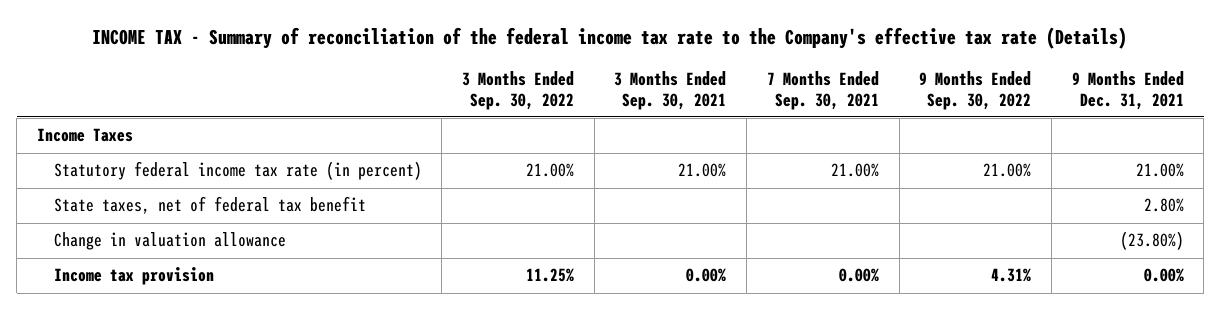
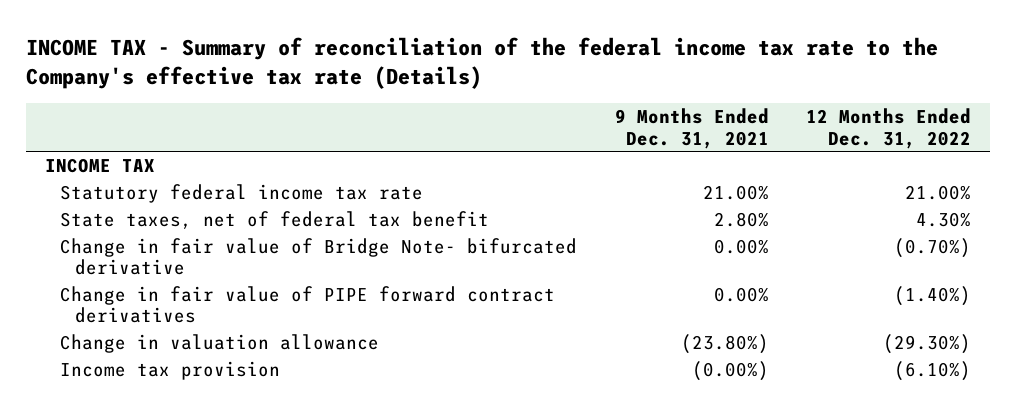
- | 3 Months Ended Sep. 30, 2022 | 3 Months Ended Sep. 30, 2021 | 7 Months Ended Sep. 30, 2021 | 9 Months Ended Sep. 30, 2022 | 9 Months Ended Dec. 31, 2021
+ | 9 Months Ended Dec. 31, 2021 | 12 Months Ended Dec. 31, 2022
- Income Taxes
- Statutory federal income tax rate (in percent) | 21.00% | 21.00% | 21.00% | 21.00% | 21.00%
+ INCOME TAX
+ Statutory federal income tax rate | 21.00% | 21.00%
+ Change in fair value of Bridge Note- bifurcated derivative | 0.00% | (0.70%)
+ Change in fair value of PIPE forward contract derivatives | 0.00% | (1.40%)
- Income tax provision | 11.25% | 0.00% | 0.00% | 4.31% | 0.00%
+ Income tax provision | (0.00%) | (6.10%)

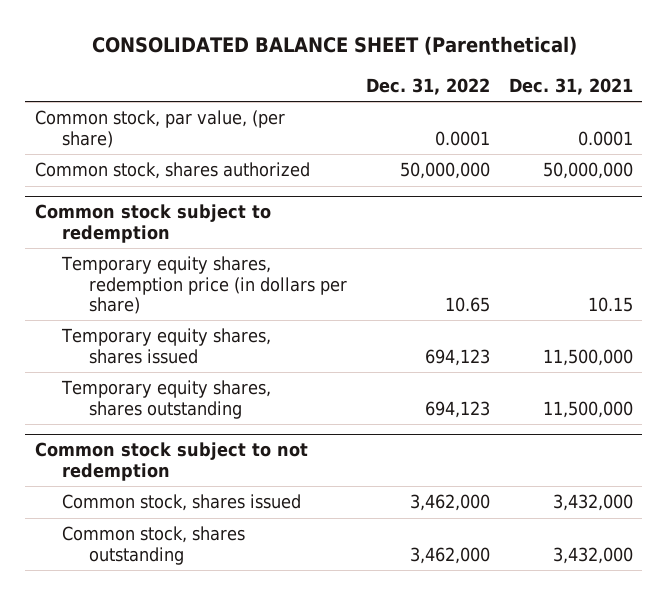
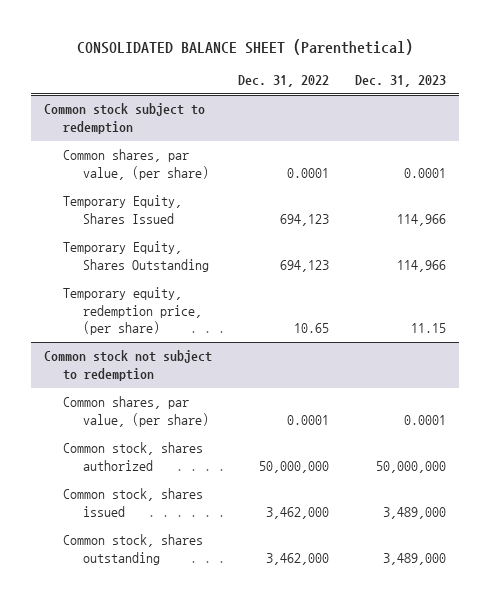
- | Dec. 31, 2022 | Dec. 31, 2021
+ | Dec. 31, 2022 | Dec. 31, 2023
- Common stock, par value, (per share) | 0.0001 | 0.0001
- Common stock, shares authorized | 50,000,000 | 50,000,000
@ Common stock subject to redemption
- Temporary equity shares, redemption price (in dollars per share) | 10.65 | 10.15
- Temporary equity shares, shares issued | 694,123 | 11,500,000
- Temporary equity shares, shares outstanding | 694,123 | 11,500,000
- Common stock subject to not redemption
@ Common stock subject to redemption
+ Common shares, par value, (per share) | 0.0001 | 0.0001
+ Temporary Equity, Shares Issued | 694,123 | 114,966
+ Temporary Equity, Shares Outstanding | 694,123 | 114,966
+ Temporary equity, redemption price, (per share) | 10.65 | 11.15
+ Common stock not subject to redemption
+ Common shares, par value, (per share) | 0.0001 | 0.0001
+ Common stock, shares authorized | 50,000,000 | 50,000,000

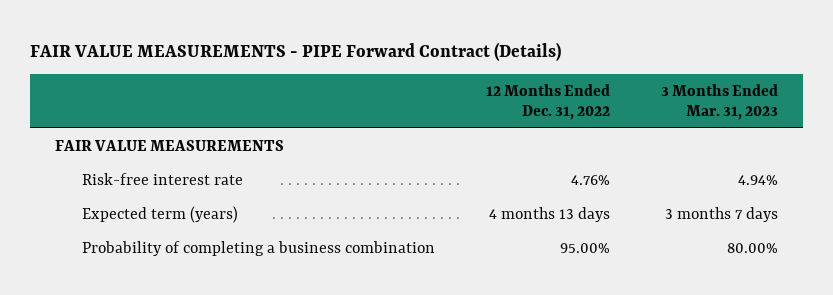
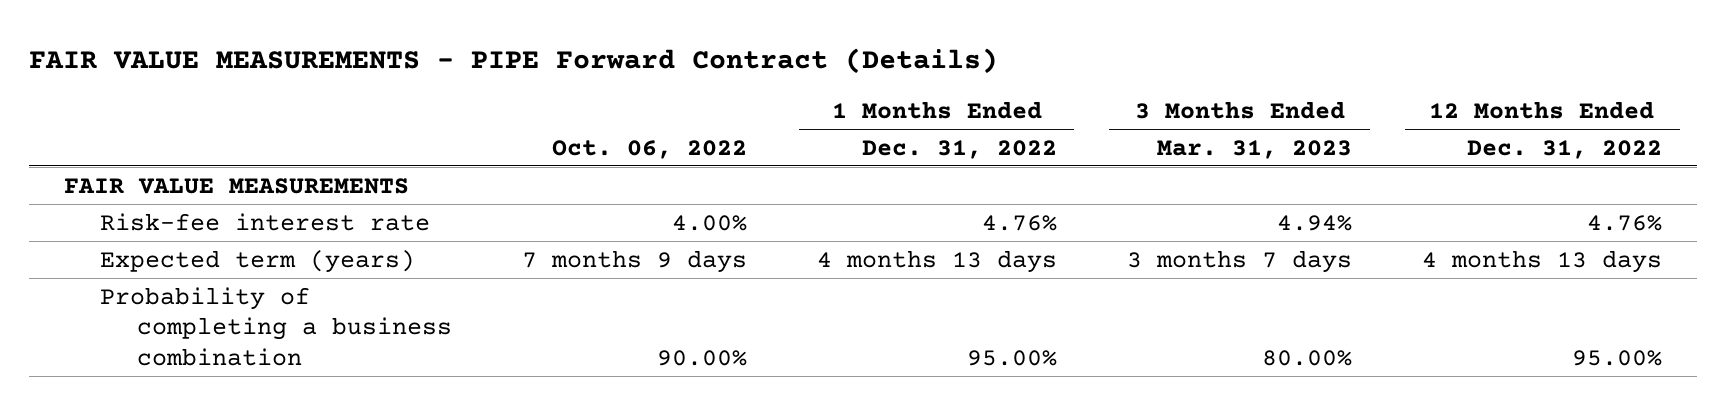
- | 12 Months Ended Dec. 31, 2022 | 3 Months Ended Mar. 31, 2023
+ | Oct. 06, 2022 | 1 Months Ended Dec. 31, 2022 | 3 Months Ended Mar. 31, 2023 | 12 Months Ended Dec. 31, 2022
- Risk-free interest rate | 4.76% | 4.94%
+ Risk-fee interest rate | 4.00% | 4.76% | 4.94% | 4.76%

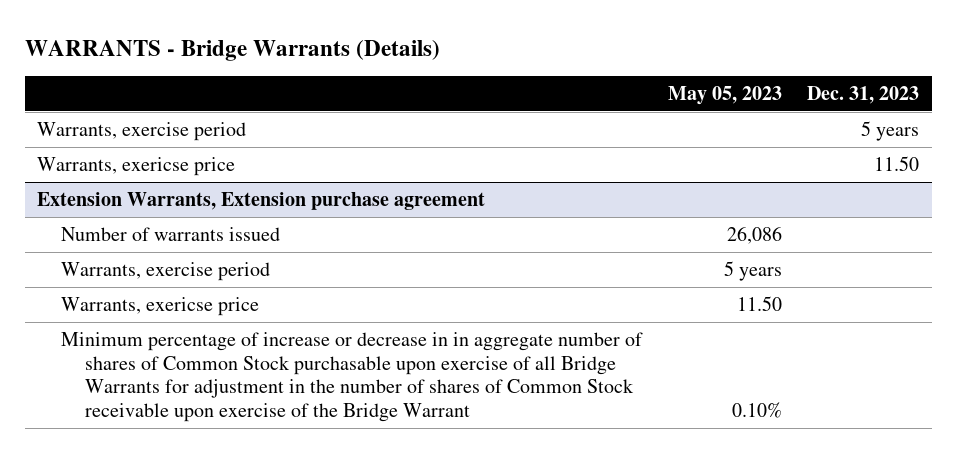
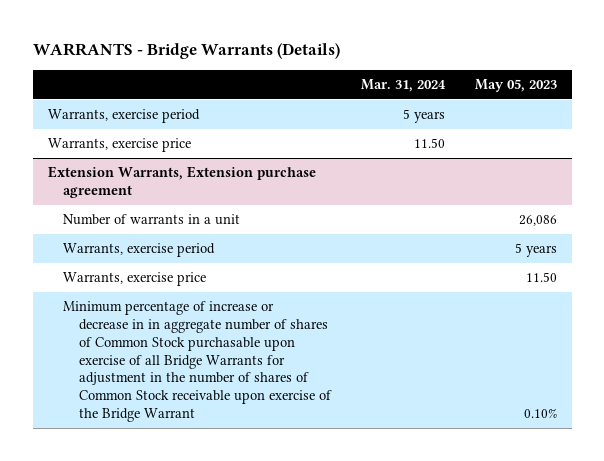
- | May 05, 2023 | Dec. 31, 2023
+ | Mar. 31, 2024 | May 05, 2023
- Warrants, exericse price | | 11.50
+ Warrants, exercise price | 11.50 |
@ Extension Warrants, Extension purchase agreement
- Number of warrants issued | 26,086 |
+ Number of warrants in a unit | | 26,086
- Warrants, exericse price | 11.50 |
+ Warrants, exercise price | | 11.50

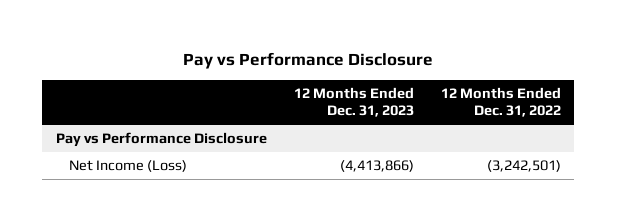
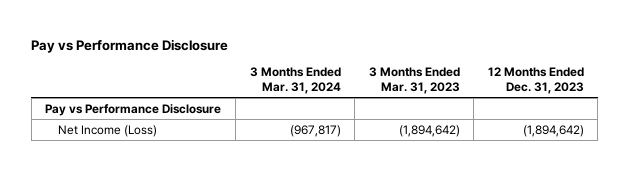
- | 12 Months Ended Dec. 31, 2023 | 12 Months Ended Dec. 31, 2022
+ | 3 Months Ended Mar. 31, 2024 | 3 Months Ended Mar. 31, 2023 | 12 Months Ended Dec. 31, 2023
- Net Income (Loss) | (4,413,866) | (3,242,501)
+ Net Income (Loss) | (967,817) | (1,894,642) | (1,894,642)

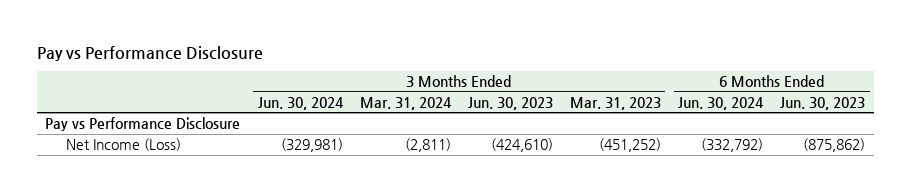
- | 3 Months Ended Mar. 31, 2024 | 3 Months Ended Mar. 31, 2023 | 12 Months Ended Dec. 31, 2023
+ | 3 Months Ended Jun. 30, 2024 | 3 Months Ended Mar. 31, 2024 | 3 Months Ended Jun. 30, 2023 | 3 Months Ended Mar. 31, 2023 | 6 Months Ended Jun. 30, 2024 | 6 Months Ended Jun. 30, 2023
- Net Income (Loss) | (967,817) | (1,894,642) | (1,894,642)
+ Net Income (Loss) | (329,981) | (2,811) | (424,610) | (451,252) | (332,792) | (875,862)

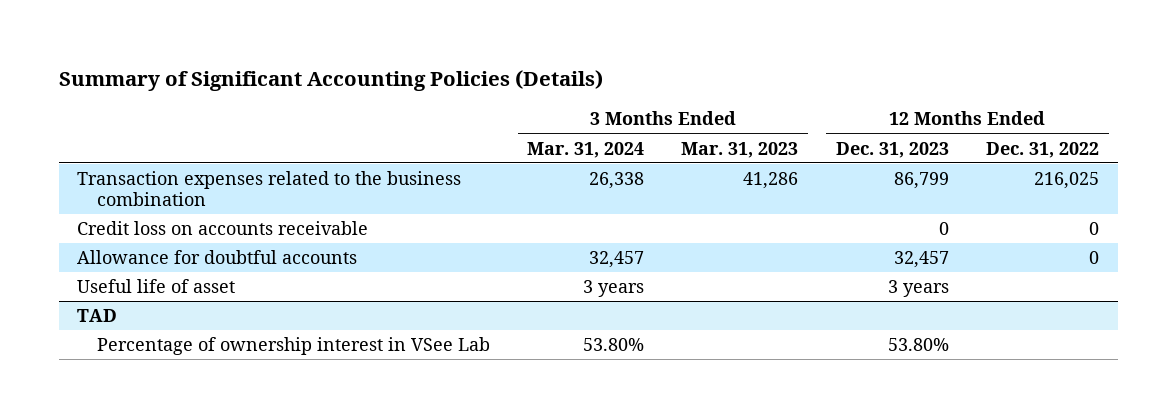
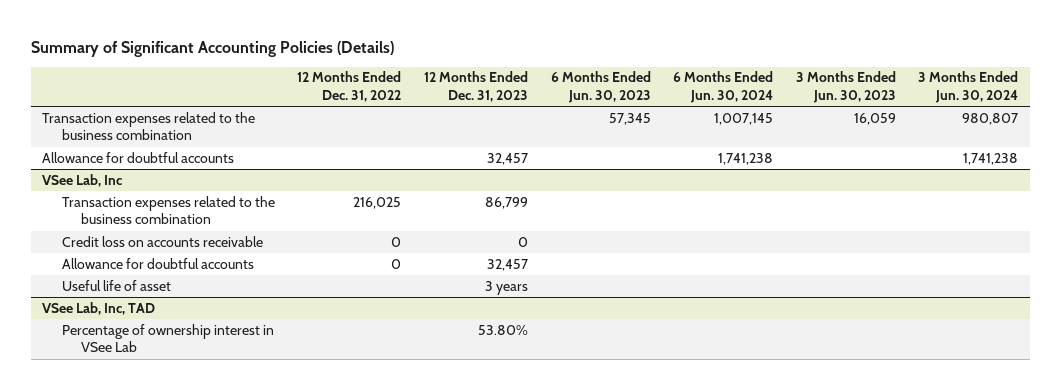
- | 3 Months Ended Mar. 31, 2024 | 3 Months Ended Mar. 31, 2023 | 12 Months Ended Dec. 31, 2023 | 12 Months Ended Dec. 31, 2022
+ | 12 Months Ended Dec. 31, 2022 | 12 Months Ended Dec. 31, 2023 | 6 Months Ended Jun. 30, 2023 | 6 Months Ended Jun. 30, 2024 | 3 Months Ended Jun. 30, 2023 | 3 Months Ended Jun. 30, 2024
+ Transaction expenses related to the business combination | | | 57,345 | 1,007,145 | 16,059 | 980,807
+ Allowance for doubtful accounts | | 32,457 | | 1,741,238 | | 1,741,238
+ VSee Lab, Inc
- TAD
+ VSee Lab, Inc, TAD

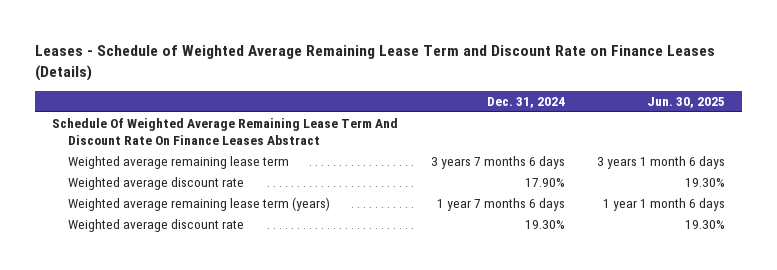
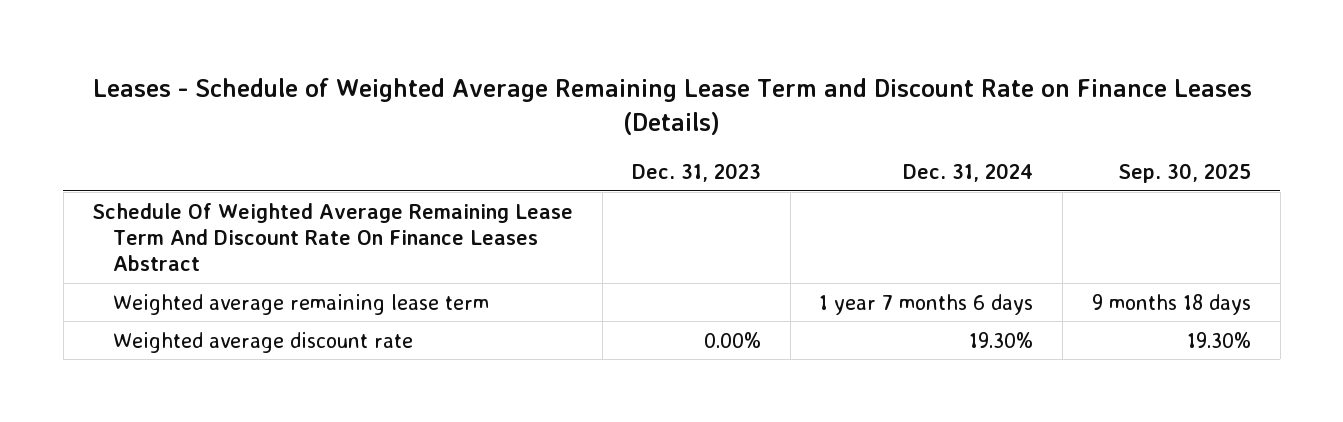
- | Dec. 31, 2024 | Jun. 30, 2025
+ | Dec. 31, 2023 | Dec. 31, 2024 | Sep. 30, 2025
- Weighted average remaining lease term | 3 years 7 months 6 days | 3 years 1 month 6 days
- Weighted average discount rate | 17.90% | 19.30%
- Weighted average remaining lease term (years) | 1 year 7 months 6 days | 1 year 1 month 6 days
+ Weighted average remaining lease term | | 1 year 7 months 6 days | 9 months 18 days

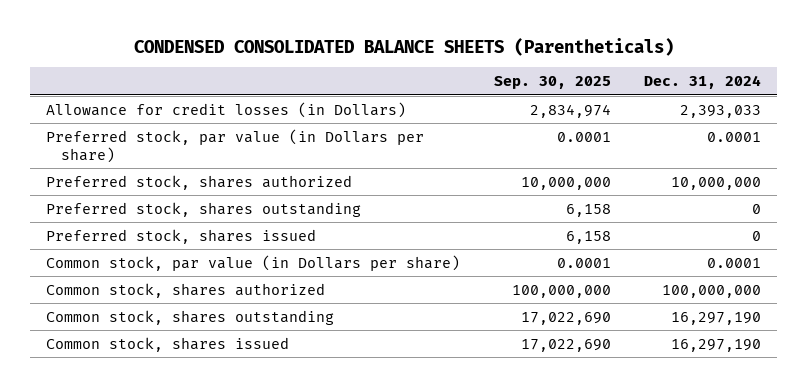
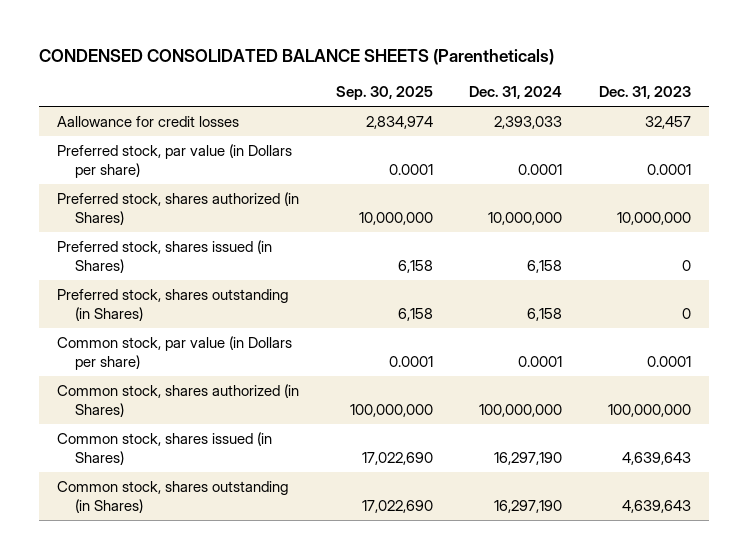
- | Sep. 30, 2025 | Dec. 31, 2024
+ | Sep. 30, 2025 | Dec. 31, 2024 | Dec. 31, 2023
- Allowance for credit losses (in Dollars) | 2,834,974 | 2,393,033
+ Aallowance for credit losses | 2,834,974 | 2,393,033 | 32,457
- Preferred stock, shares authorized | 10,000,000 | 10,000,000
- Preferred stock, shares outstanding | 6,158 | 0
- Preferred stock, shares issued | 6,158 | 0
+ Preferred stock, shares authorized (in Shares) | 10,000,000 | 10,000,000 | 10,000,000
+ Preferred stock, shares issued (in Shares) | 6,158 | 6,158 | 0
+ Preferred stock, shares outstanding (in Shares) | 6,158 | 6,158 | 0
- Common stock, shares authorized | 100,000,000 | 100,000,000
- Common stock, shares outstanding | 17,022,690 | 16,297,190
- Common stock, shares issued | 17,022,690 | 16,297,190
+ Common stock, shares authorized (in Shares) | 100,000,000 | 100,000,000 | 100,000,000
+ Common stock, shares issued (in Shares) | 17,022,690 | 16,297,190 | 4,639,643
+ Common stock, shares outstanding (in Shares) | 17,022,690 | 16,297,190 | 4,639,643

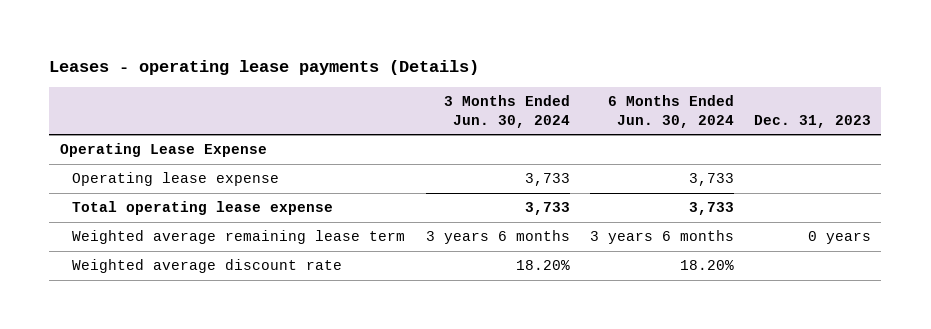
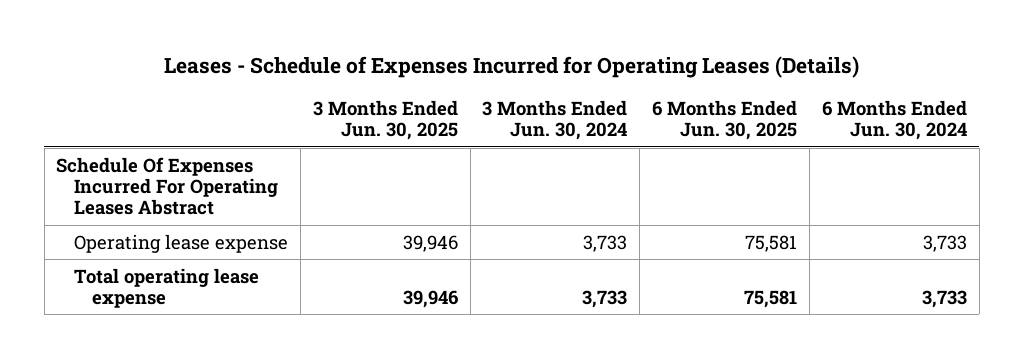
- Leases - operating lease payments (Details)
+ Leases - Schedule of Expenses Incurred for Operating Leases (Details)
- | 3 Months Ended Jun. 30, 2024 | 6 Months Ended Jun. 30, 2024 | Dec. 31, 2023
+ | 3 Months Ended Jun. 30, 2025 | 3 Months Ended Jun. 30, 2024 | 6 Months Ended Jun. 30, 2025 | 6 Months Ended Jun. 30, 2024
- Operating Lease Expense
+ Schedule Of Expenses Incurred For Operating Leases Abstract
- Weighted average remaining lease term | 3 years 6 months | 3 years 6 months | 0 years
- Weighted average discount rate | 18.20% | 18.20% |

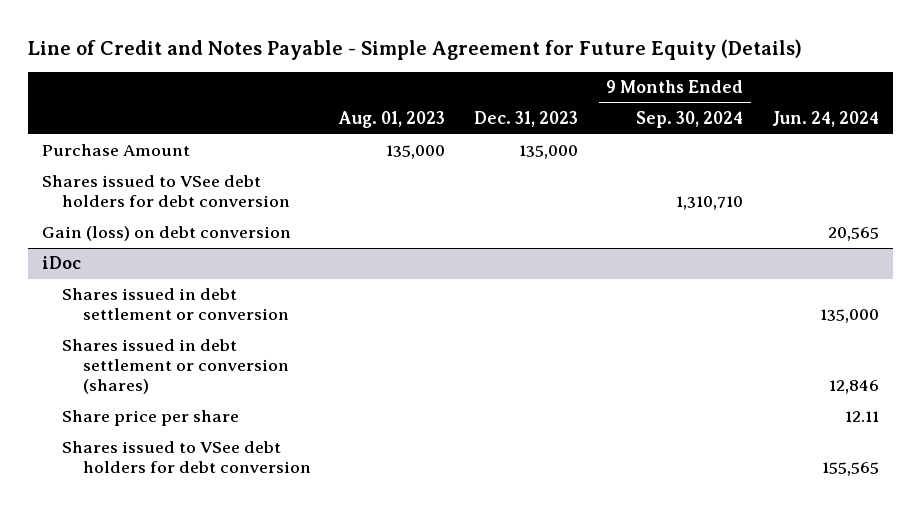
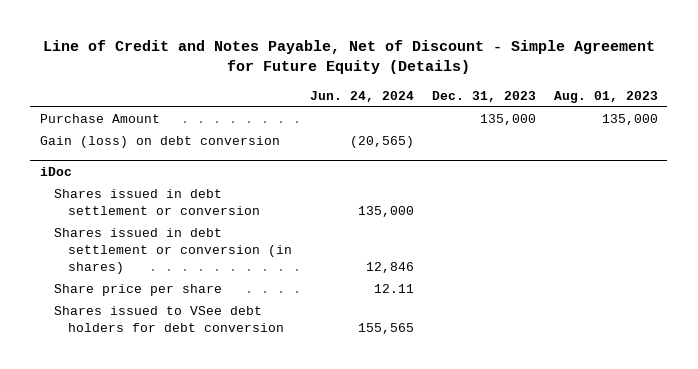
- Line of Credit and Notes Payable - Simple Agreement for Future Equity (Details)
+ Line of Credit and Notes Payable, Net of Discount - Simple Agreement for Future Equity (Details)
- | Aug. 01, 2023 | Dec. 31, 2023 | 9 Months Ended Sep. 30, 2024 | Jun. 24, 2024
+ | Jun. 24, 2024 | Dec. 31, 2023 | Aug. 01, 2023
- Shares issued to VSee debt holders for debt conversion | | | 1,310,710 |
- Gain (loss) on debt conversion | | | | 20,565
+ Gain (loss) on debt conversion | (20,565) | |
@ iDoc
- Shares issued in debt settlement or conversion (shares) | | | | 12,846
+ Shares issued in debt settlement or conversion (in shares) | 12,846 | |

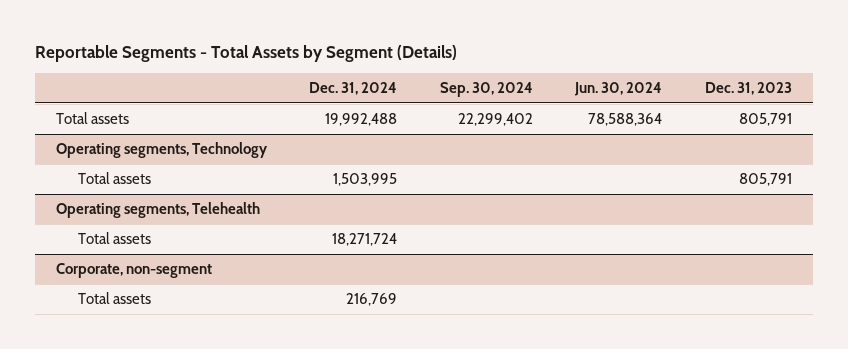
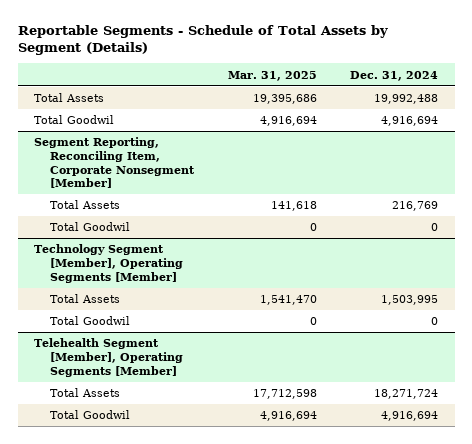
- Reportable Segments - Total Assets by Segment (Details)
+ Reportable Segments - Schedule of Total Assets by Segment (Details)
- | Dec. 31, 2024 | Sep. 30, 2024 | Jun. 30, 2024 | Dec. 31, 2023
+ | Mar. 31, 2025 | Dec. 31, 2024
- Total assets | 19,992,488 | 22,299,402 | 78,588,364 | 805,791
- Operating segments, Technology
- Total assets | 1,503,995 | | | 805,791
- Operating segments, Telehealth
- Total assets | 18,271,724 | | |
- Corporate, non-segment
- Total assets | 216,769 | | |
+ Total Assets | 19,395,686 | 19,992,488
+ Total Goodwil | 4,916,694 | 4,916,694
+ Segment Reporting, Reconciling Item, Corporate Nonsegment [Member]
+ Total Assets | 141,618 | 216,769
+ Total Goodwil | 0 | 0
+ Technology Segment [Member], Operating Segments [Member]
+ Total Assets | 1,541,470 | 1,503,995
+ Total Goodwil | 0 | 0
+ Telehealth Segment [Member], Operating Segments [Member]
+ Total Assets | 17,712,598 | 18,271,724
+ Total Goodwil | 4,916,694 | 4,916,694

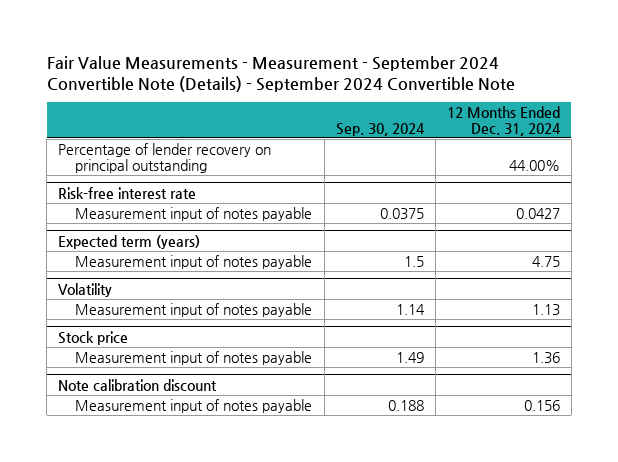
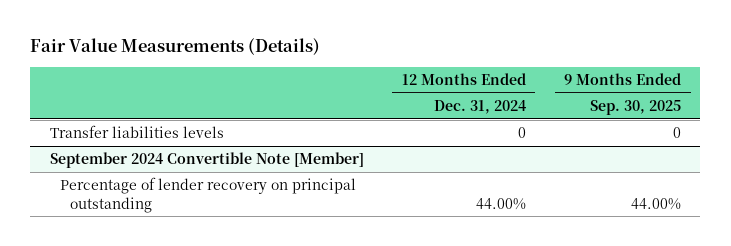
- Fair Value Measurements - Measurement - September 2024 Convertible Note (Details) - September 2024 Convertible Note
+ Fair Value Measurements (Details)
- | Sep. 30, 2024 | 12 Months Ended Dec. 31, 2024
+ | 12 Months Ended Dec. 31, 2024 | 9 Months Ended Sep. 30, 2025
+ Transfer liabilities levels | 0 | 0
+ September 2024 Convertible Note [Member]
- Risk-free interest rate
- Measurement input of notes payable | 0.0375 | 0.0427
- Expected term (years)
- Measurement input of notes payable | 1.5 | 4.75
- Volatility
- Measurement input of notes payable | 1.14 | 1.13
- Stock price
- Measurement input of notes payable | 1.49 | 1.36
- Note calibration discount
- Measurement input of notes payable | 0.188 | 0.156

